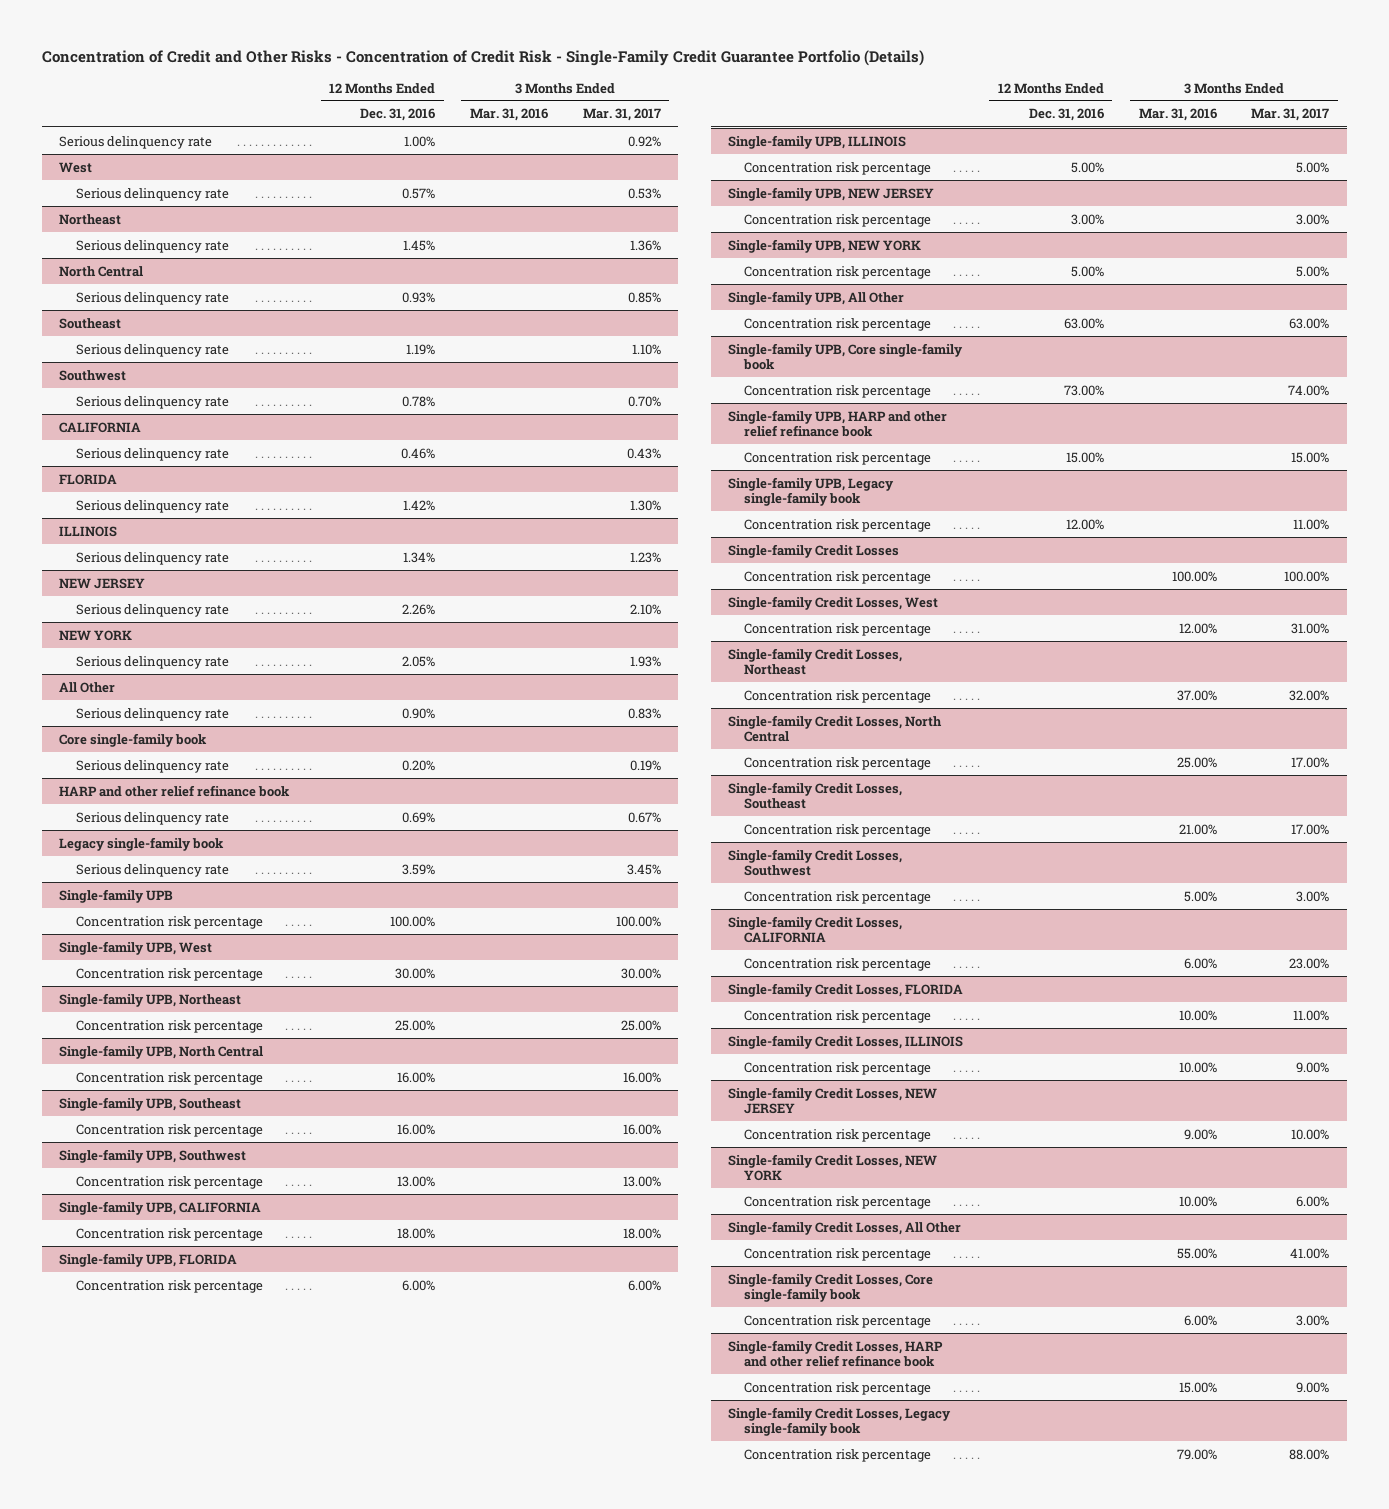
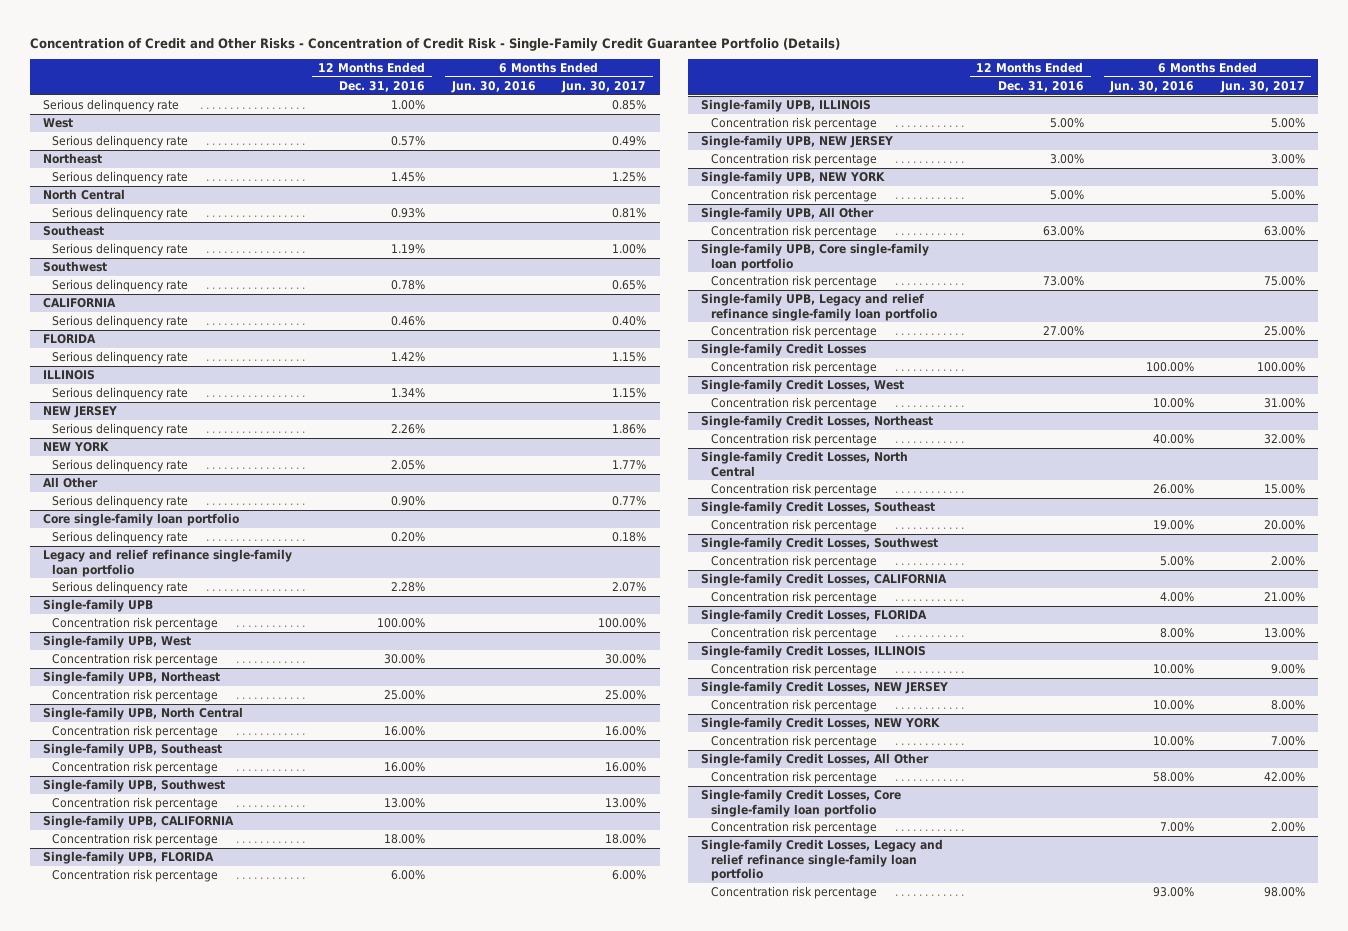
- | 12 Months Ended Dec. 31, 2016 | 3 Months Ended Mar. 31, 2016 | 3 Months Ended Mar. 31, 2017
+ | 12 Months Ended Dec. 31, 2016 | 6 Months Ended Jun. 30, 2016 | 6 Months Ended Jun. 30, 2017
- Core single-family book
+ Core single-family loan portfolio
- HARP and other relief refinance book
- Serious delinquency rate | 0.69% | | 0.67%
- Legacy single-family book
- Serious delinquency rate | 3.59% | | 3.45%
+ Legacy and relief refinance single-family loan portfolio
+ Serious delinquency rate | 2.28% | | 2.07%
- Single-family UPB, Core single-family book
+ Single-family UPB, Core single-family loan portfolio
- Single-family UPB, HARP and other relief refinance book
- Concentration risk percentage | 15.00% | | 15.00%
- Single-family UPB, Legacy single-family book
- Concentration risk percentage | 12.00% | | 11.00%
+ Single-family UPB, Legacy and relief refinance single-family loan portfolio
+ Concentration risk percentage | 27.00% | | 25.00%
- Single-family Credit Losses, Core single-family book
- Concentration risk percentage | | 6.00% | 3.00%
- Single-family Credit Losses, HARP and other relief refinance book
+ Single-family Credit Losses, Core single-family loan portfolio
- Single-family Credit Losses, Legacy single-family book
+ Single-family Credit Losses, Legacy and relief refinance single-family loan portfolio

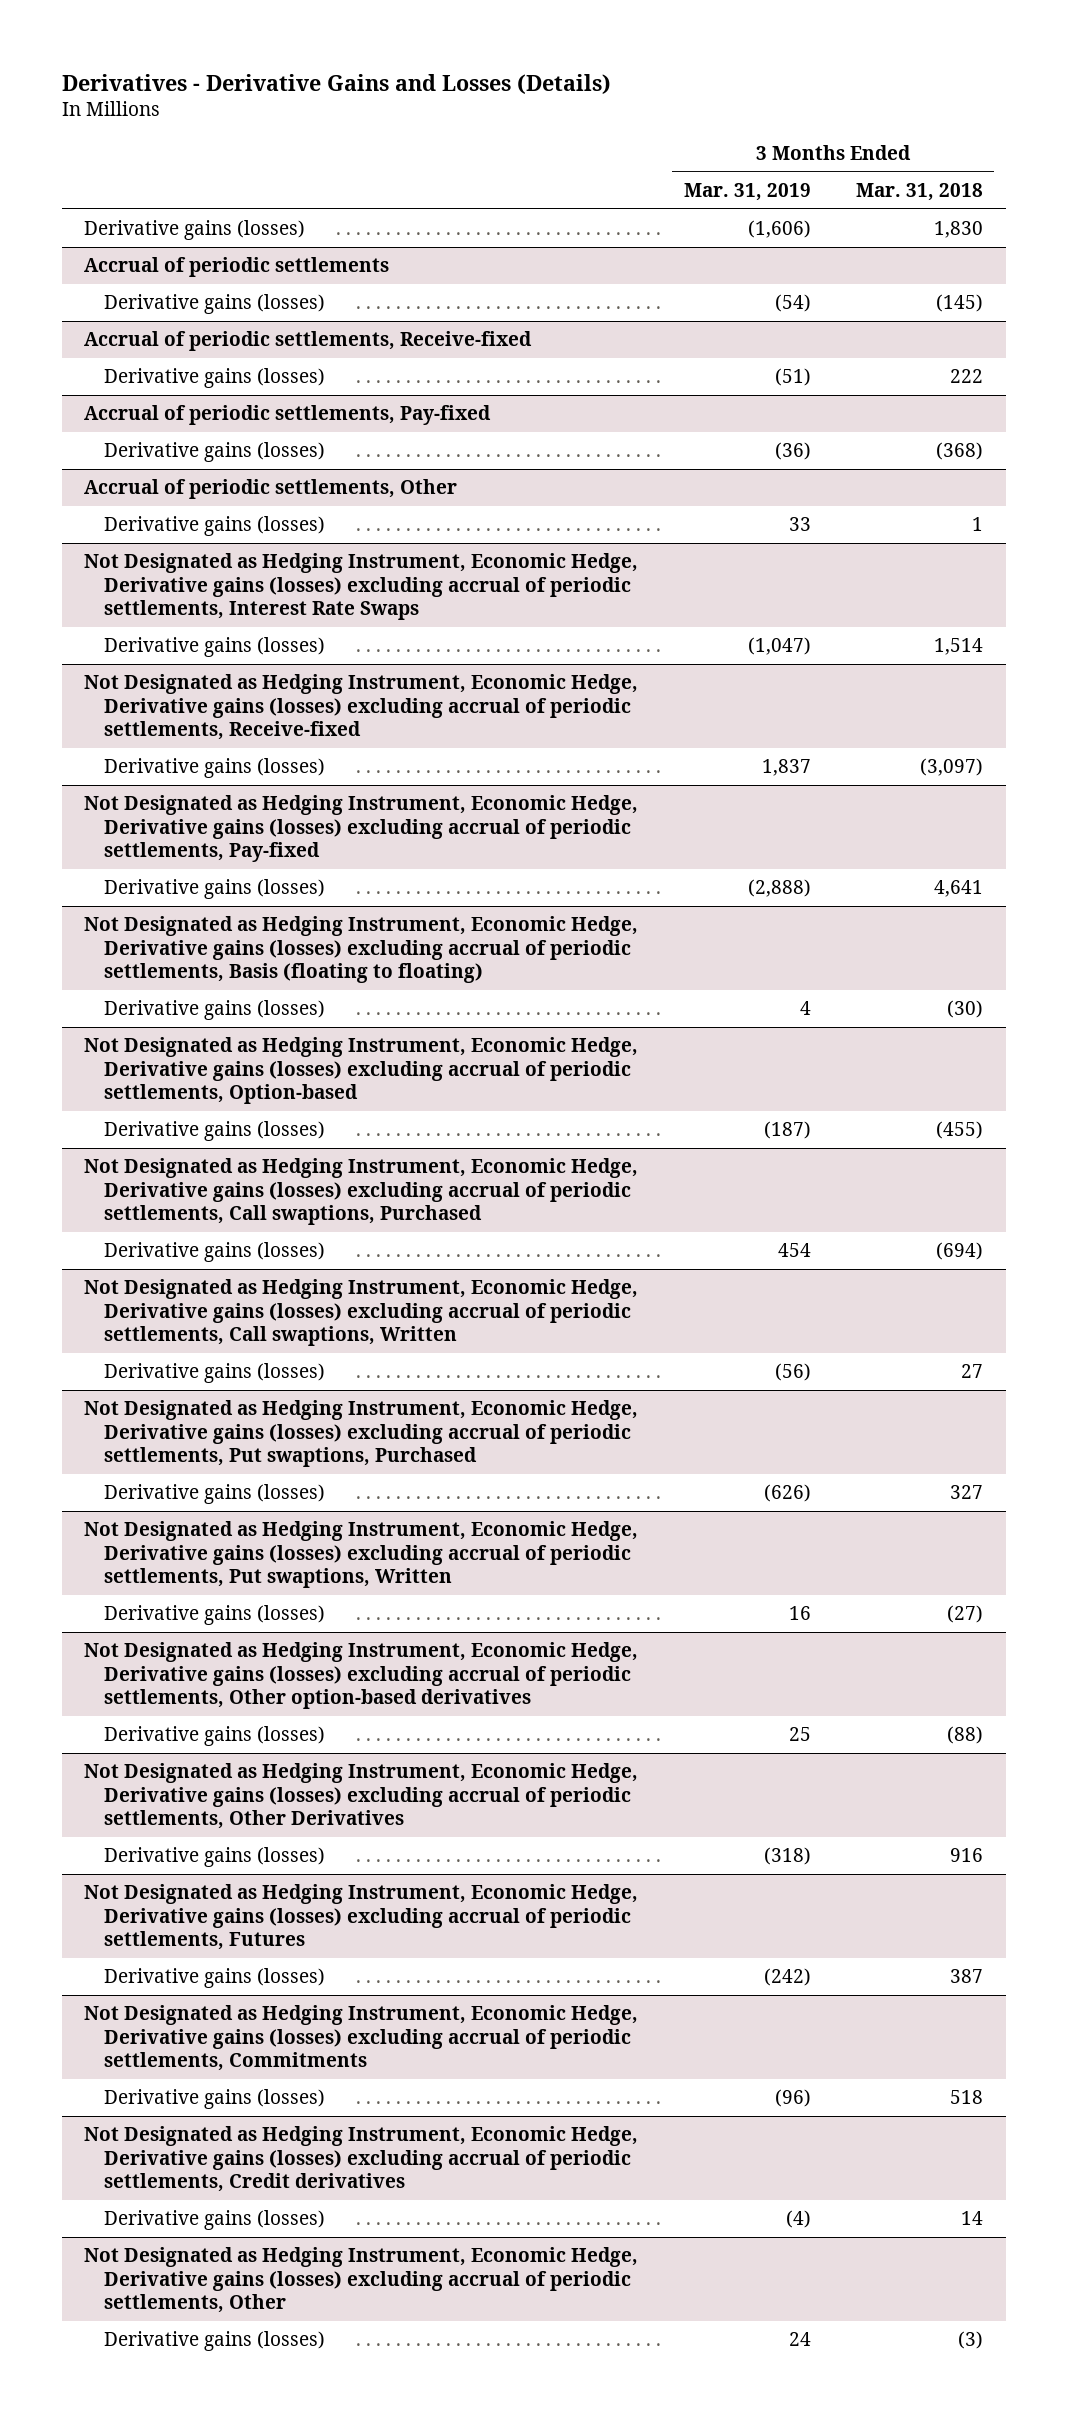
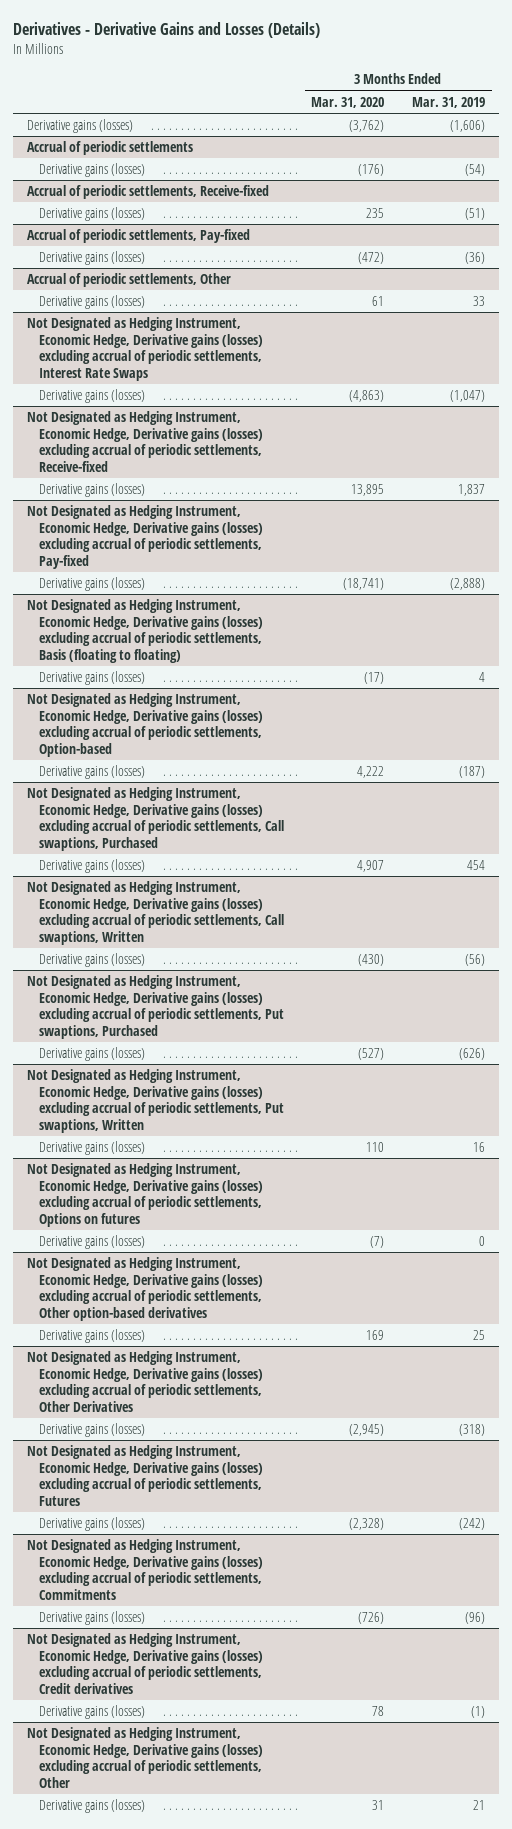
- | 3 Months Ended Mar. 31, 2019 | 3 Months Ended Mar. 31, 2018
+ | 3 Months Ended Mar. 31, 2020 | 3 Months Ended Mar. 31, 2019
+ Not Designated as Hedging Instrument, Economic Hedge, Derivative gains (losses) excluding accrual of periodic settlements, Options on futures
+ Derivative gains (losses) | (7) | 0
@ Not Designated as Hedging Instrument, Economic Hedge, Derivative gains (losses) excluding accrual of periodic settlements, Credit derivatives
- Derivative gains (losses) | (4) | 14
+ Derivative gains (losses) | 78 | (1)
@ Not Designated as Hedging Instrument, Economic Hedge, Derivative gains (losses) excluding accrual of periodic settlements, Other
- Derivative gains (losses) | 24 | (3)
+ Derivative gains (losses) | 31 | 21

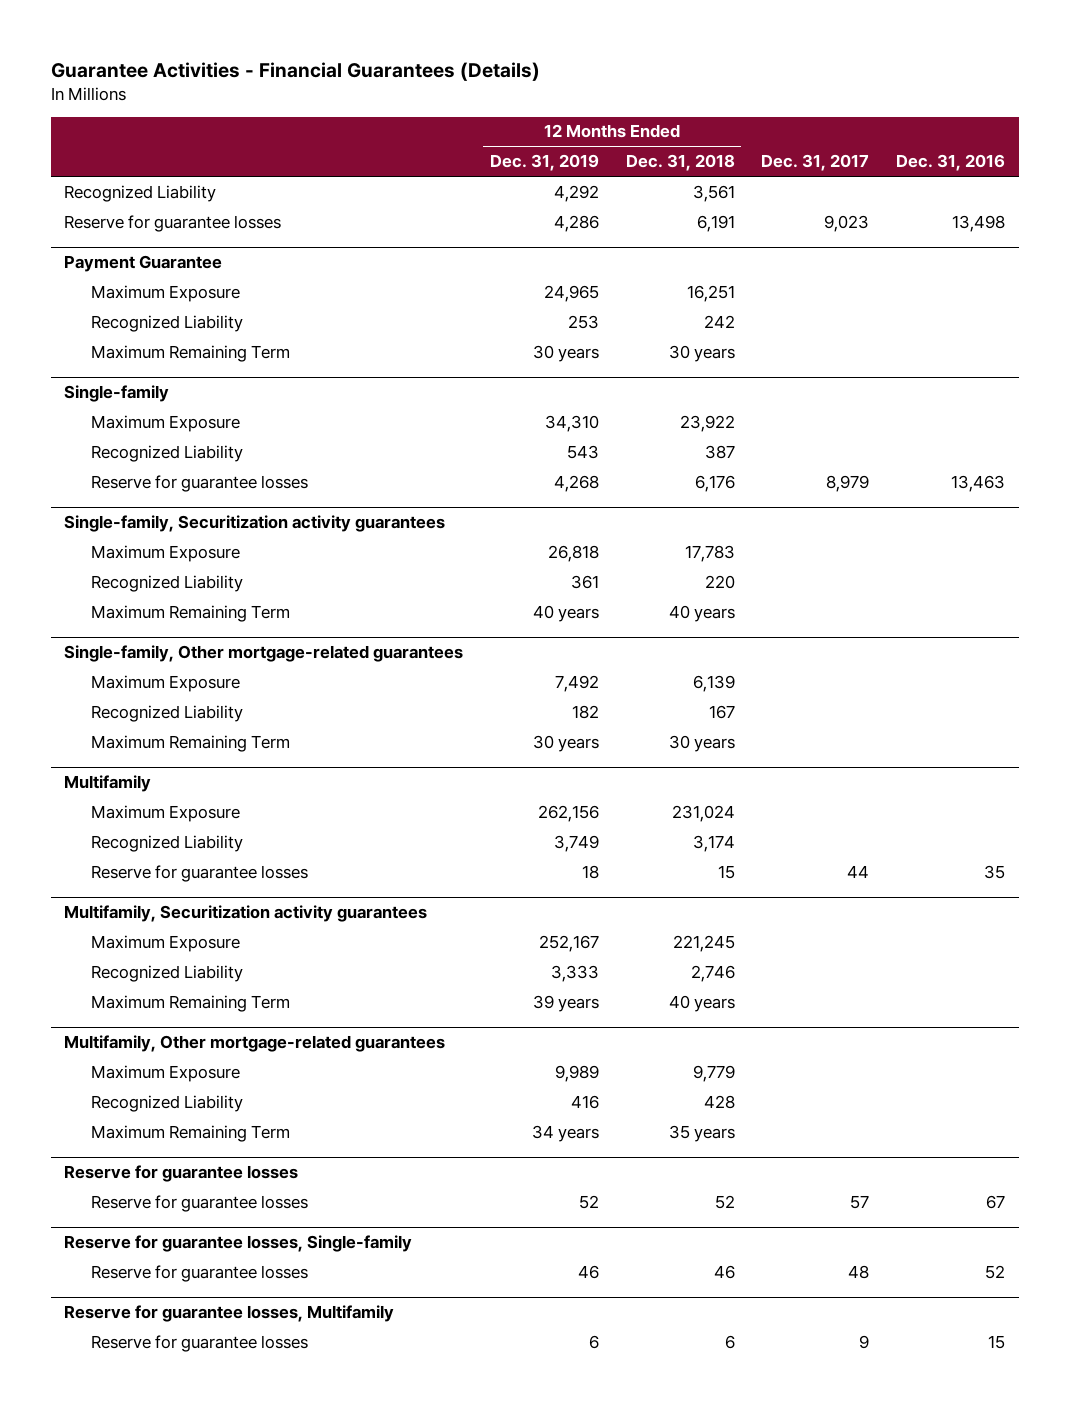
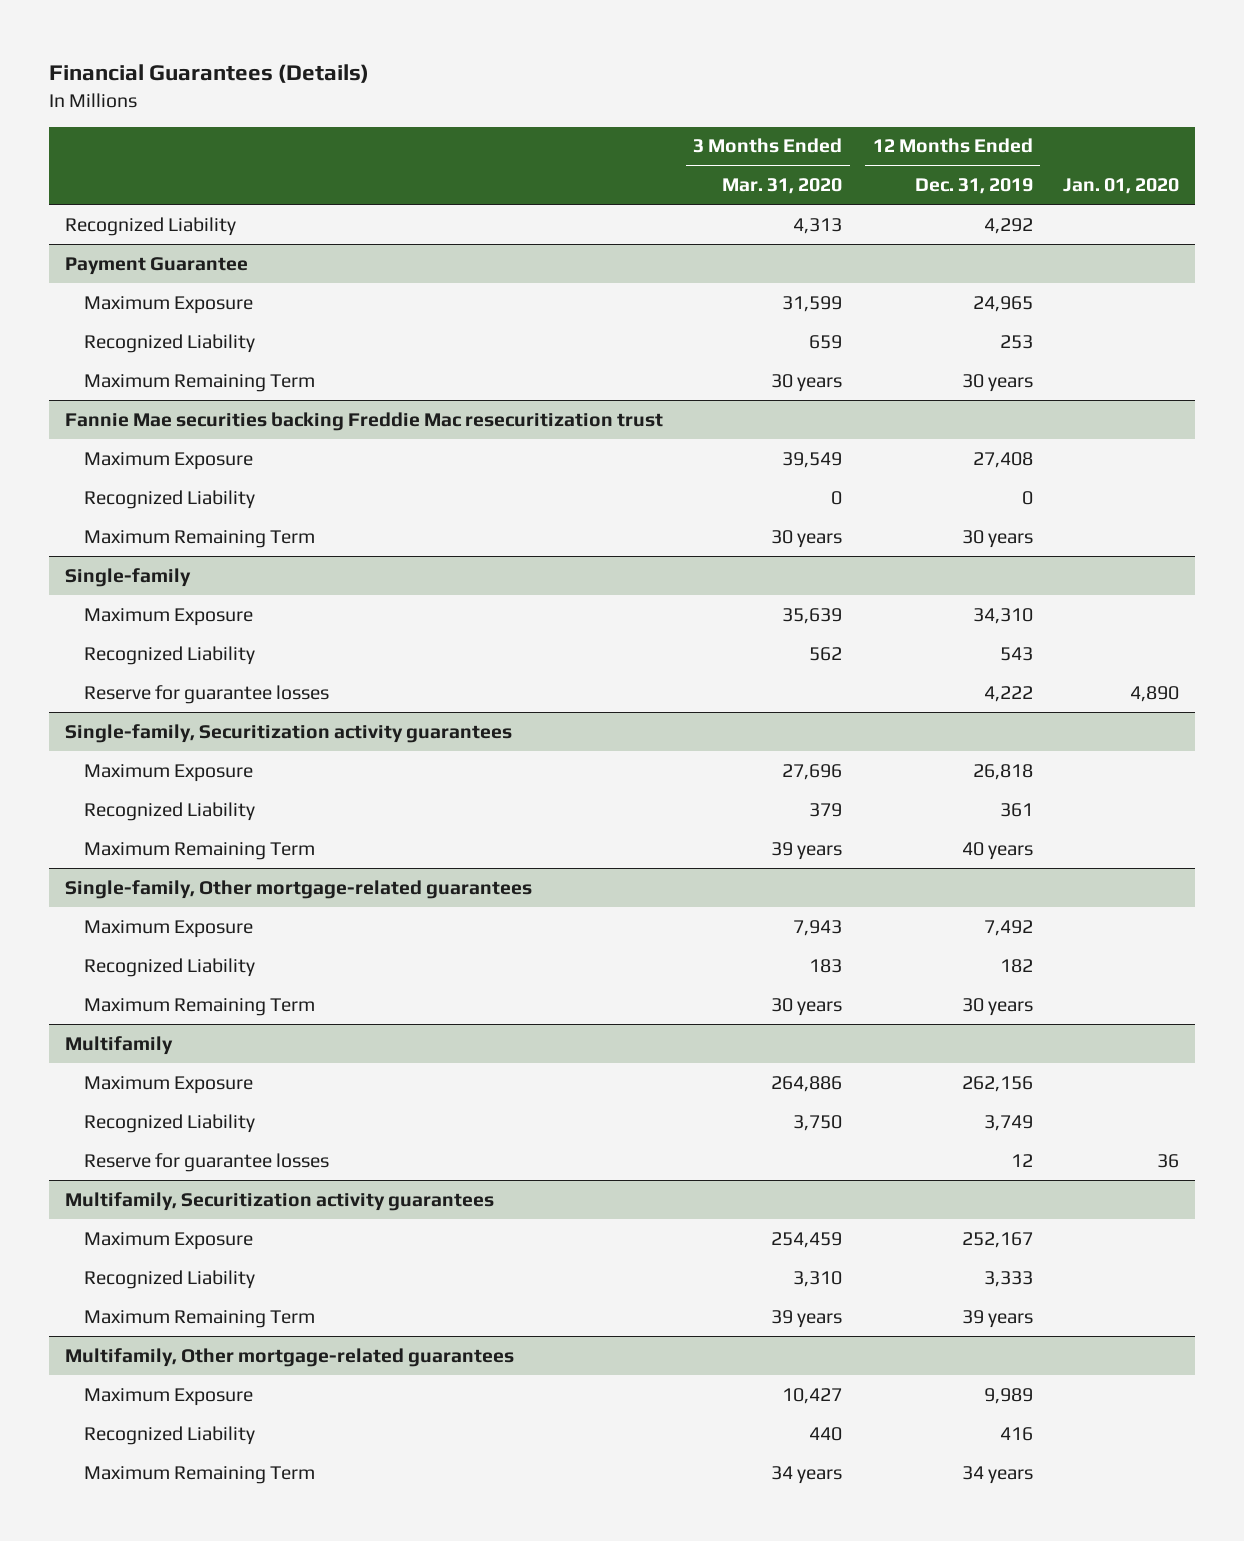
- Guarantee Activities - Financial Guarantees (Details)
+ Financial Guarantees (Details)
- | 12 Months Ended Dec. 31, 2019 | 12 Months Ended Dec. 31, 2018 | Dec. 31, 2017 | Dec. 31, 2016
+ | 3 Months Ended Mar. 31, 2020 | 12 Months Ended Dec. 31, 2019 | Jan. 01, 2020
- Reserve for guarantee losses | 4,286 | 6,191 | 9,023 | 13,498
+ Fannie Mae securities backing Freddie Mac resecuritization trust
+ Maximum Exposure | 39,549 | 27,408 |
+ Recognized Liability | 0 | 0 |
+ Maximum Remaining Term | 30 years | 30 years |
@ Single-family
- Reserve for guarantee losses | 4,268 | 6,176 | 8,979 | 13,463
+ Reserve for guarantee losses | | 4,222 | 4,890
@ Multifamily
- Reserve for guarantee losses | 18 | 15 | 44 | 35
+ Reserve for guarantee losses | | 12 | 36
- Reserve for guarantee losses
- Reserve for guarantee losses | 52 | 52 | 57 | 67
- Reserve for guarantee losses, Single-family
- Reserve for guarantee losses | 46 | 46 | 48 | 52
- Reserve for guarantee losses, Multifamily
- Reserve for guarantee losses | 6 | 6 | 9 | 15

